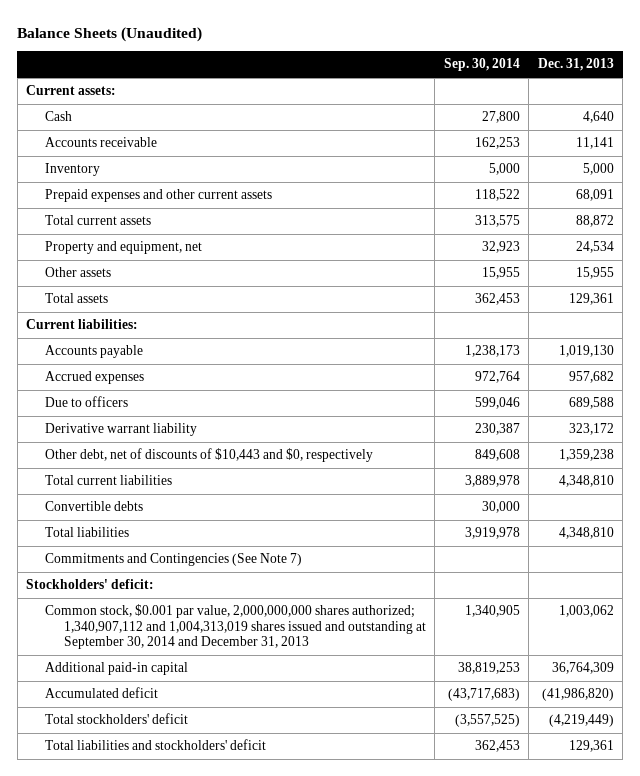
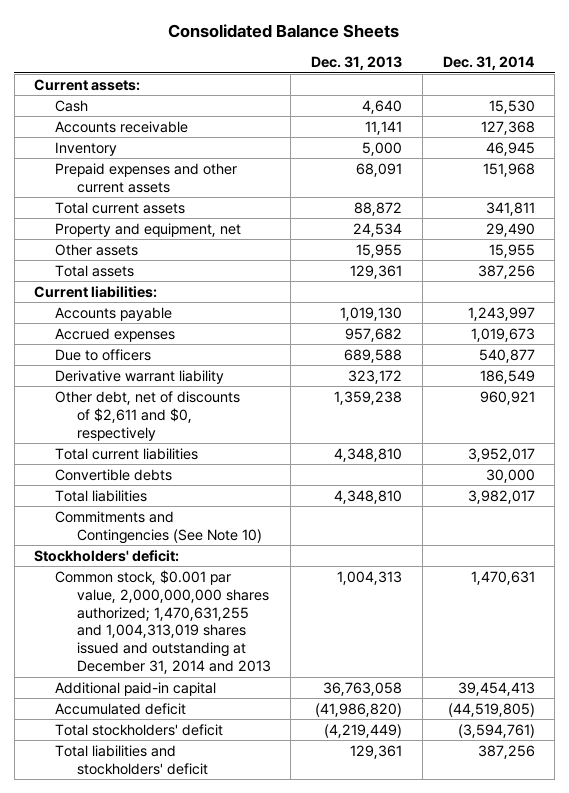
- Balance Sheets (Unaudited)
+ Consolidated Balance Sheets
- | Sep. 30, 2014 | Dec. 31, 2013
+ | Dec. 31, 2013 | Dec. 31, 2014
- Other debt, net of discounts of $10,443 and $0, respectively | 849,608 | 1,359,238
+ Other debt, net of discounts of $2,611 and $0, respectively | 1,359,238 | 960,921
- Commitments and Contingencies (See Note 7)
+ Commitments and Contingencies (See Note 10)
- Common stock, $0.001 par value, 2,000,000,000 shares authorized; 1,340,907,112 and 1,004,313,019 shares issued and outstanding at September 30, 2014 and December 31, 2013 | 1,340,905 | 1,003,062
- Additional paid-in capital | 38,819,253 | 36,764,309
+ Common stock, $0.001 par value, 2,000,000,000 shares authorized; 1,470,631,255 and 1,004,313,019 shares issued and outstanding at December 31, 2014 and 2013 | 1,004,313 | 1,470,631
+ Additional paid-in capital | 36,763,058 | 39,454,413

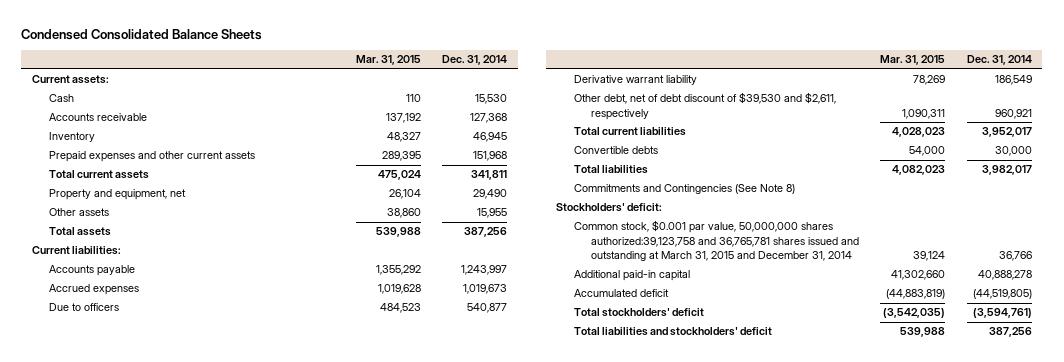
- Consolidated Balance Sheets
+ Condensed Consolidated Balance Sheets
- | Dec. 31, 2013 | Dec. 31, 2014
+ | Mar. 31, 2015 | Dec. 31, 2014
- Other debt, net of discounts of $2,611 and $0, respectively | 1,359,238 | 960,921
+ Other debt, net of debt discount of $39,530 and $2,611, respectively | 1,090,311 | 960,921
- Commitments and Contingencies (See Note 10)
+ Commitments and Contingencies (See Note 8)
- Common stock, $0.001 par value, 2,000,000,000 shares authorized; 1,470,631,255 and 1,004,313,019 shares issued and outstanding at December 31, 2014 and 2013 | 1,004,313 | 1,470,631
- Additional paid-in capital | 36,763,058 | 39,454,413
+ Common stock, $0.001 par value, 50,000,000 shares authorized:39,123,758 and 36,765,781 shares issued and outstanding at March 31, 2015 and December 31, 2014 | 39,124 | 36,766
+ Additional paid-in capital | 41,302,660 | 40,888,278

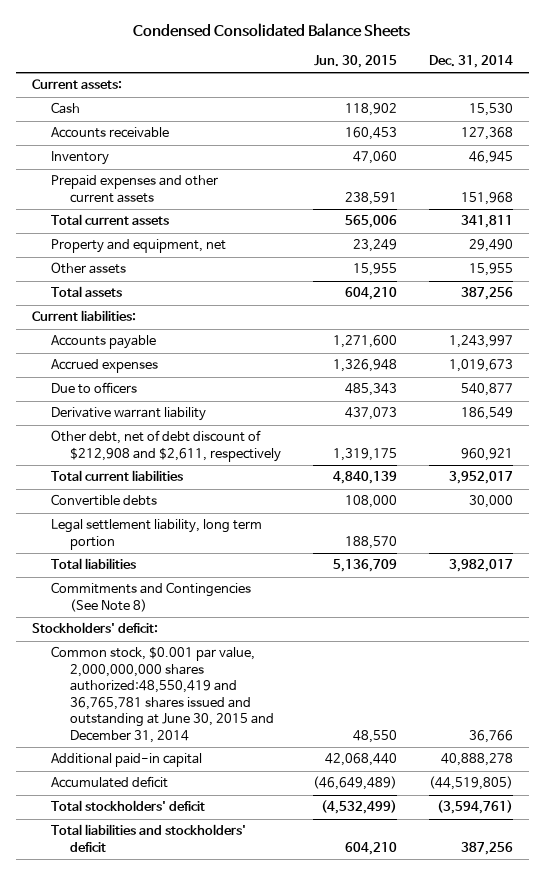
- | Mar. 31, 2015 | Dec. 31, 2014
+ | Jun. 30, 2015 | Dec. 31, 2014
- Other debt, net of debt discount of $39,530 and $2,611, respectively | 1,090,311 | 960,921
+ Other debt, net of debt discount of $212,908 and $2,611, respectively | 1,319,175 | 960,921
+ Legal settlement liability, long term portion | 188,570 |
- Common stock, $0.001 par value, 50,000,000 shares authorized:39,123,758 and 36,765,781 shares issued and outstanding at March 31, 2015 and December 31, 2014 | 39,124 | 36,766
+ Common stock, $0.001 par value, 2,000,000,000 shares authorized:48,550,419 and 36,765,781 shares issued and outstanding at June 30, 2015 and December 31, 2014 | 48,550 | 36,766

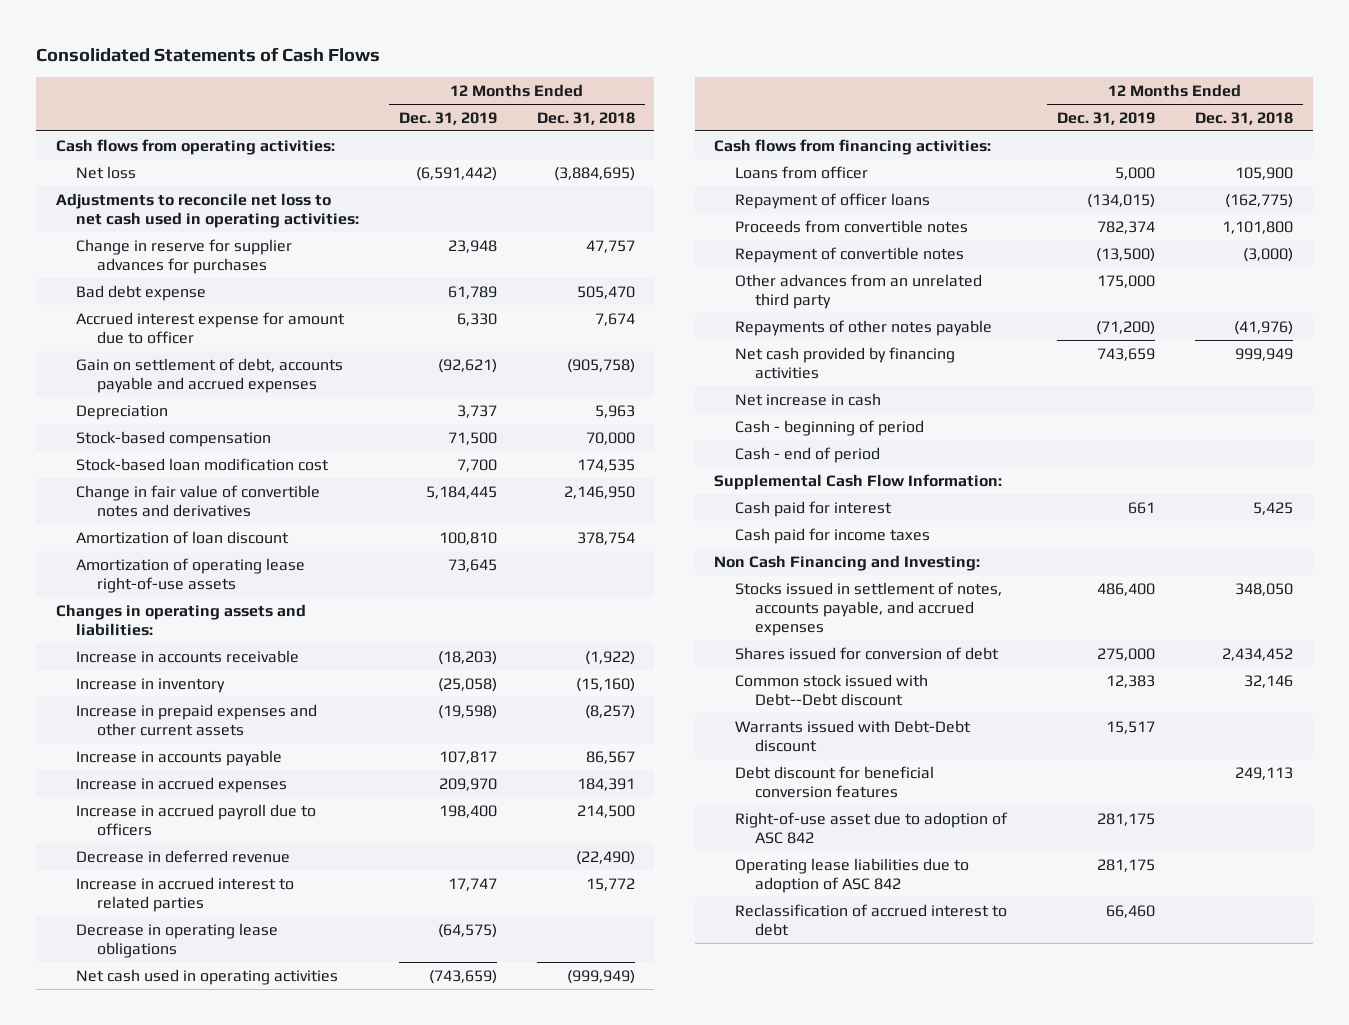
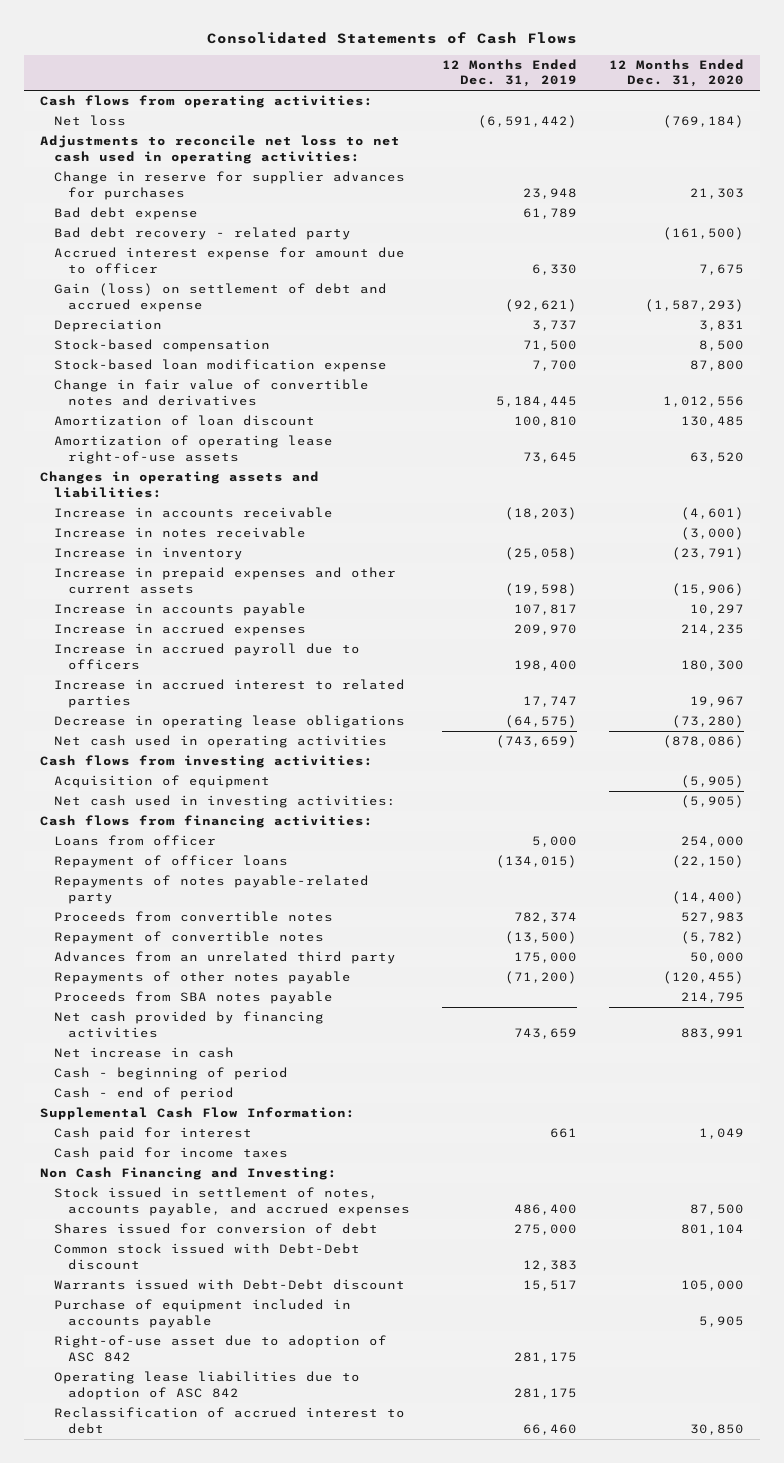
- | 12 Months Ended Dec. 31, 2019 | 12 Months Ended Dec. 31, 2018
+ | 12 Months Ended Dec. 31, 2019 | 12 Months Ended Dec. 31, 2020
+ Bad debt recovery - related party | | (161,500)
- Gain on settlement of debt, accounts payable and accrued expenses | (92,621) | (905,758)
+ Gain (loss) on settlement of debt and accrued expense | (92,621) | (1,587,293)
- Stock-based loan modification cost | 7,700 | 174,535
+ Stock-based loan modification expense | 7,700 | 87,800
+ Increase in notes receivable | | (3,000)
- Decrease in deferred revenue | | (22,490)
+ Cash flows from investing activities:
+ Acquisition of equipment | | (5,905)
+ Net cash used in investing activities: | | (5,905)
+ Repayments of notes payable-related party | | (14,400)
- Other advances from an unrelated third party | 175,000 |
+ Advances from an unrelated third party | 175,000 | 50,000
+ Proceeds from SBA notes payable | | 214,795
- Stocks issued in settlement of notes, accounts payable, and accrued expenses | 486,400 | 348,050
+ Stock issued in settlement of notes, accounts payable, and accrued expenses | 486,400 | 87,500
- Common stock issued with Debt--Debt discount | 12,383 | 32,146
+ Common stock issued with Debt-Debt discount | 12,383 |
- Debt discount for beneficial conversion features | | 249,113
+ Purchase of equipment included in accounts payable | | 5,905

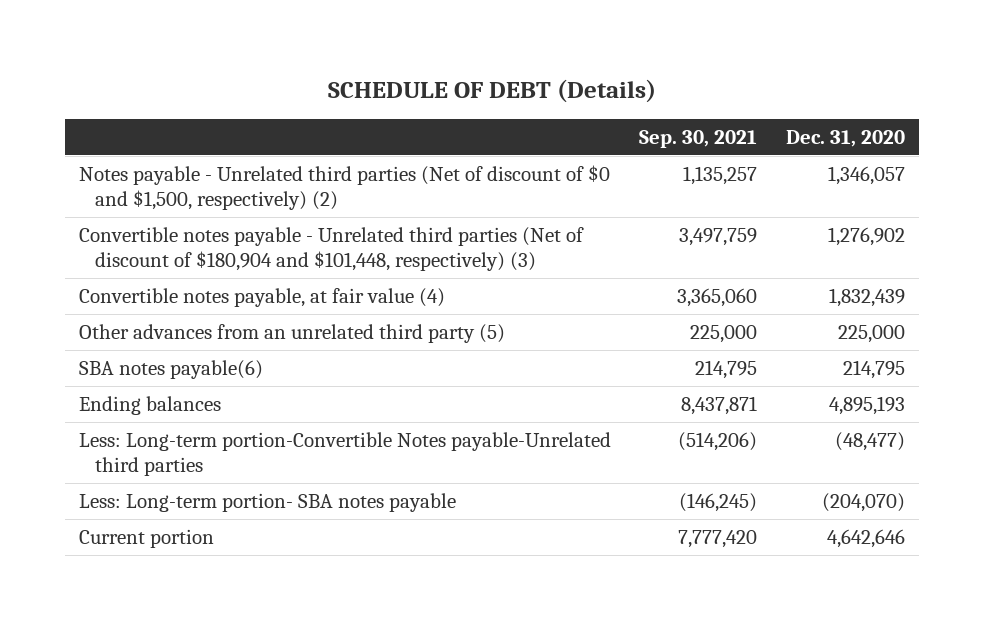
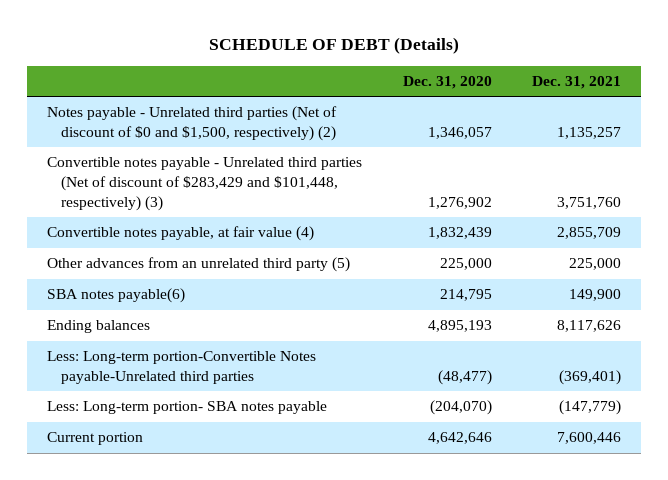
- | Sep. 30, 2021 | Dec. 31, 2020
+ | Dec. 31, 2020 | Dec. 31, 2021
- Convertible notes payable - Unrelated third parties (Net of discount of $180,904 and $101,448, respectively) (3) | 3,497,759 | 1,276,902
+ Convertible notes payable - Unrelated third parties (Net of discount of $283,429 and $101,448, respectively) (3) | 1,276,902 | 3,751,760

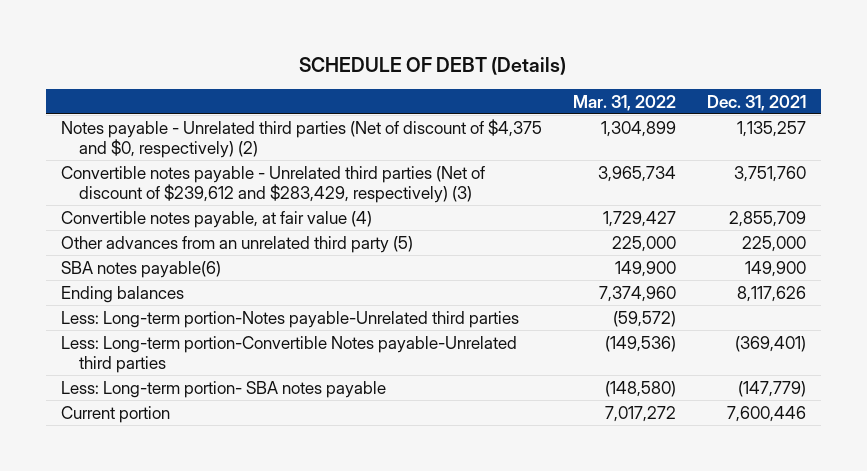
- | Dec. 31, 2020 | Dec. 31, 2021
+ | Mar. 31, 2022 | Dec. 31, 2021
- Notes payable - Unrelated third parties (Net of discount of $0 and $1,500, respectively) (2) | 1,346,057 | 1,135,257
- Convertible notes payable - Unrelated third parties (Net of discount of $283,429 and $101,448, respectively) (3) | 1,276,902 | 3,751,760
+ Notes payable - Unrelated third parties (Net of discount of $4,375 and $0, respectively) (2) | 1,304,899 | 1,135,257
+ Convertible notes payable - Unrelated third parties (Net of discount of $239,612 and $283,429, respectively) (3) | 3,965,734 | 3,751,760
+ Less: Long-term portion-Notes payable-Unrelated third parties | (59,572) |

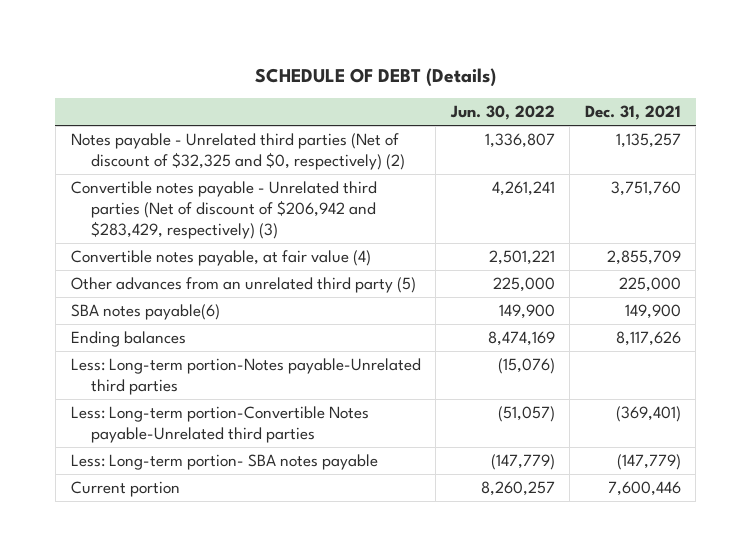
- | Mar. 31, 2022 | Dec. 31, 2021
+ | Jun. 30, 2022 | Dec. 31, 2021
- Notes payable - Unrelated third parties (Net of discount of $4,375 and $0, respectively) (2) | 1,304,899 | 1,135,257
- Convertible notes payable - Unrelated third parties (Net of discount of $239,612 and $283,429, respectively) (3) | 3,965,734 | 3,751,760
+ Notes payable - Unrelated third parties (Net of discount of $32,325 and $0, respectively) (2) | 1,336,807 | 1,135,257
+ Convertible notes payable - Unrelated third parties (Net of discount of $206,942 and $283,429, respectively) (3) | 4,261,241 | 3,751,760

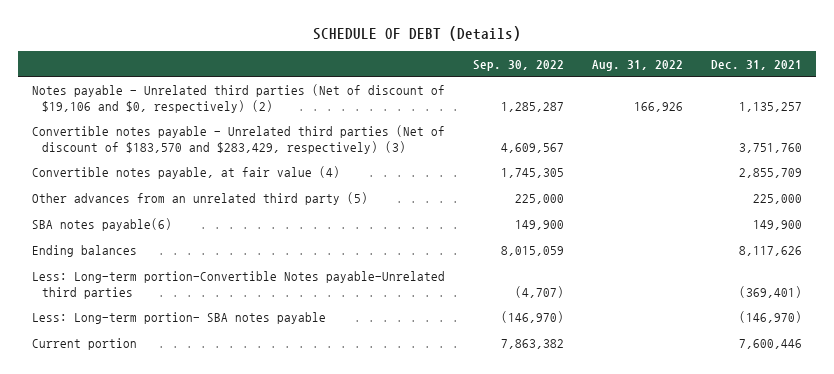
- | Jun. 30, 2022 | Dec. 31, 2021
+ | Sep. 30, 2022 | Aug. 31, 2022 | Dec. 31, 2021
- Notes payable - Unrelated third parties (Net of discount of $32,325 and $0, respectively) (2) | 1,336,807 | 1,135,257
- Convertible notes payable - Unrelated third parties (Net of discount of $206,942 and $283,429, respectively) (3) | 4,261,241 | 3,751,760
+ Notes payable - Unrelated third parties (Net of discount of $19,106 and $0, respectively) (2) | 1,285,287 | 166,926 | 1,135,257
+ Convertible notes payable - Unrelated third parties (Net of discount of $183,570 and $283,429, respectively) (3) | 4,609,567 | | 3,751,760
- Less: Long-term portion-Notes payable-Unrelated third parties | (15,076) |
- Less: Long-term portion- SBA notes payable | (147,779) | (147,779)
+ Less: Long-term portion- SBA notes payable | (146,970) | | (146,970)

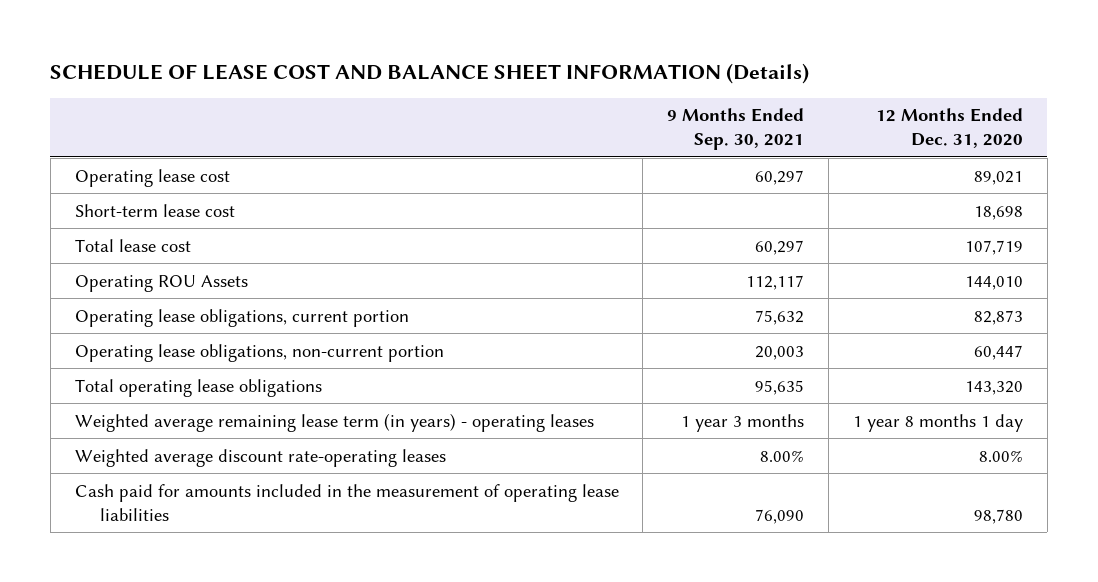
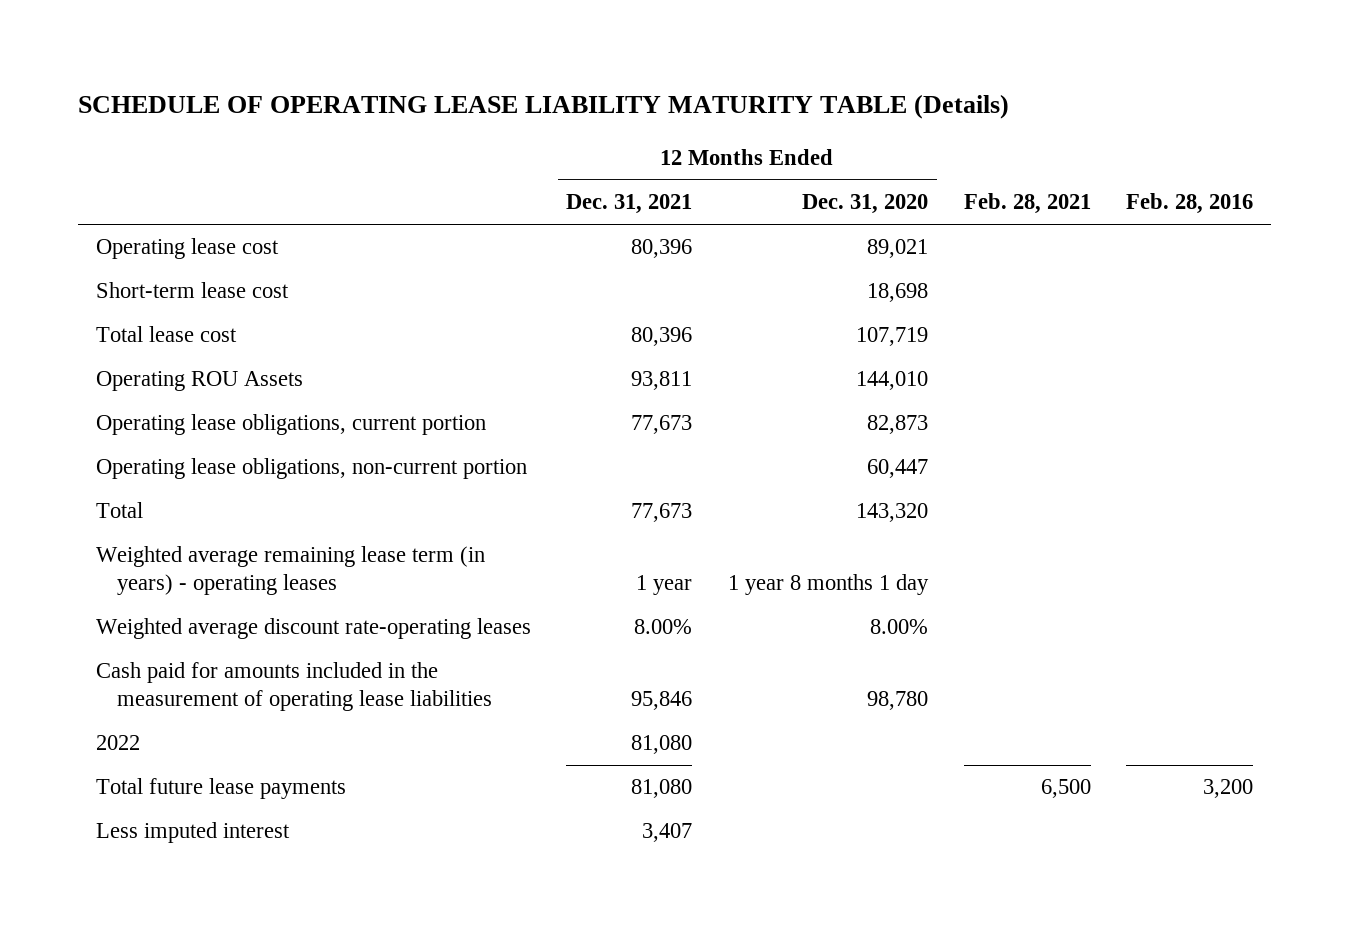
- SCHEDULE OF LEASE COST AND BALANCE SHEET INFORMATION (Details)
+ SCHEDULE OF OPERATING LEASE LIABILITY MATURITY TABLE (Details)
- | 9 Months Ended Sep. 30, 2021 | 12 Months Ended Dec. 31, 2020
+ | 12 Months Ended Dec. 31, 2021 | 12 Months Ended Dec. 31, 2020 | Feb. 28, 2021 | Feb. 28, 2016
- Total operating lease obligations | 95,635 | 143,320
+ Total | 77,673 | 143,320 | |
+ 2022 | 81,080 | | |
+ Total future lease payments | 81,080 | | 6,500 | 3,200
+ Less imputed interest | 3,407 | | |

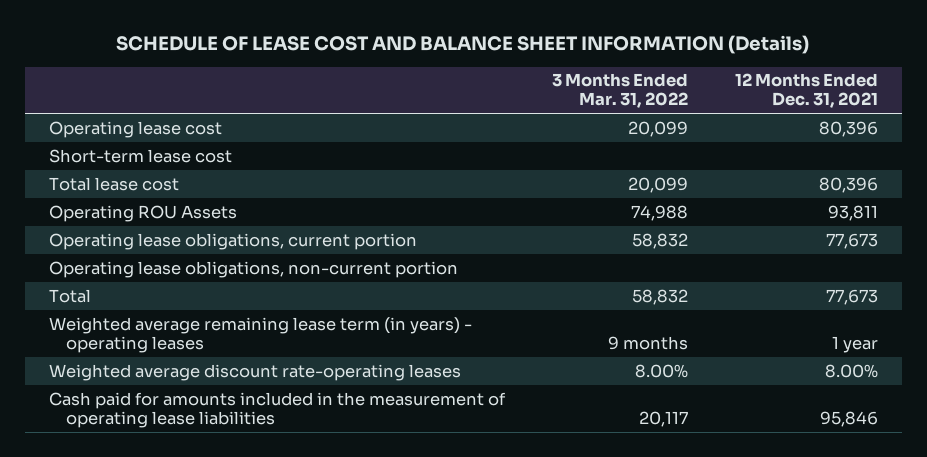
- SCHEDULE OF OPERATING LEASE LIABILITY MATURITY TABLE (Details)
+ SCHEDULE OF LEASE COST AND BALANCE SHEET INFORMATION (Details)
- | 12 Months Ended Dec. 31, 2021 | 12 Months Ended Dec. 31, 2020 | Feb. 28, 2021 | Feb. 28, 2016
+ | 3 Months Ended Mar. 31, 2022 | 12 Months Ended Dec. 31, 2021
- 2022 | 81,080 | | |
- Total future lease payments | 81,080 | | 6,500 | 3,200
- Less imputed interest | 3,407 | | |

